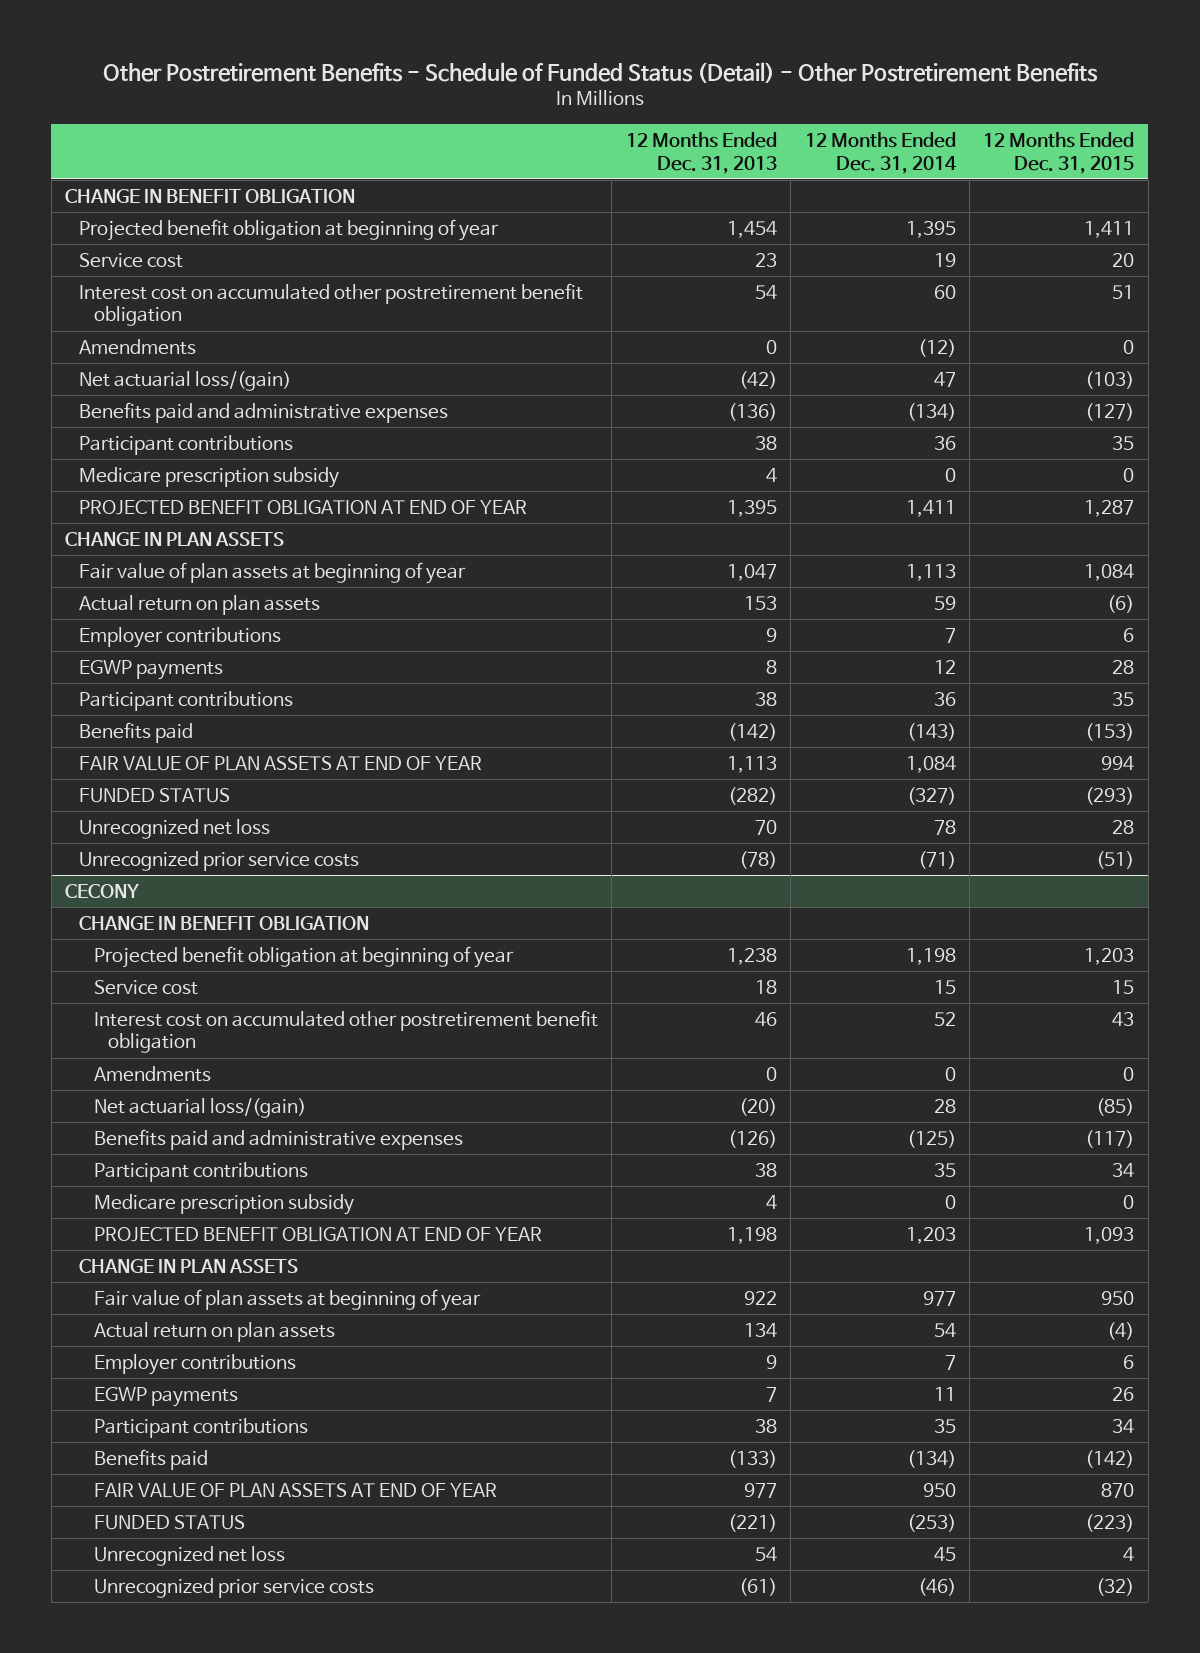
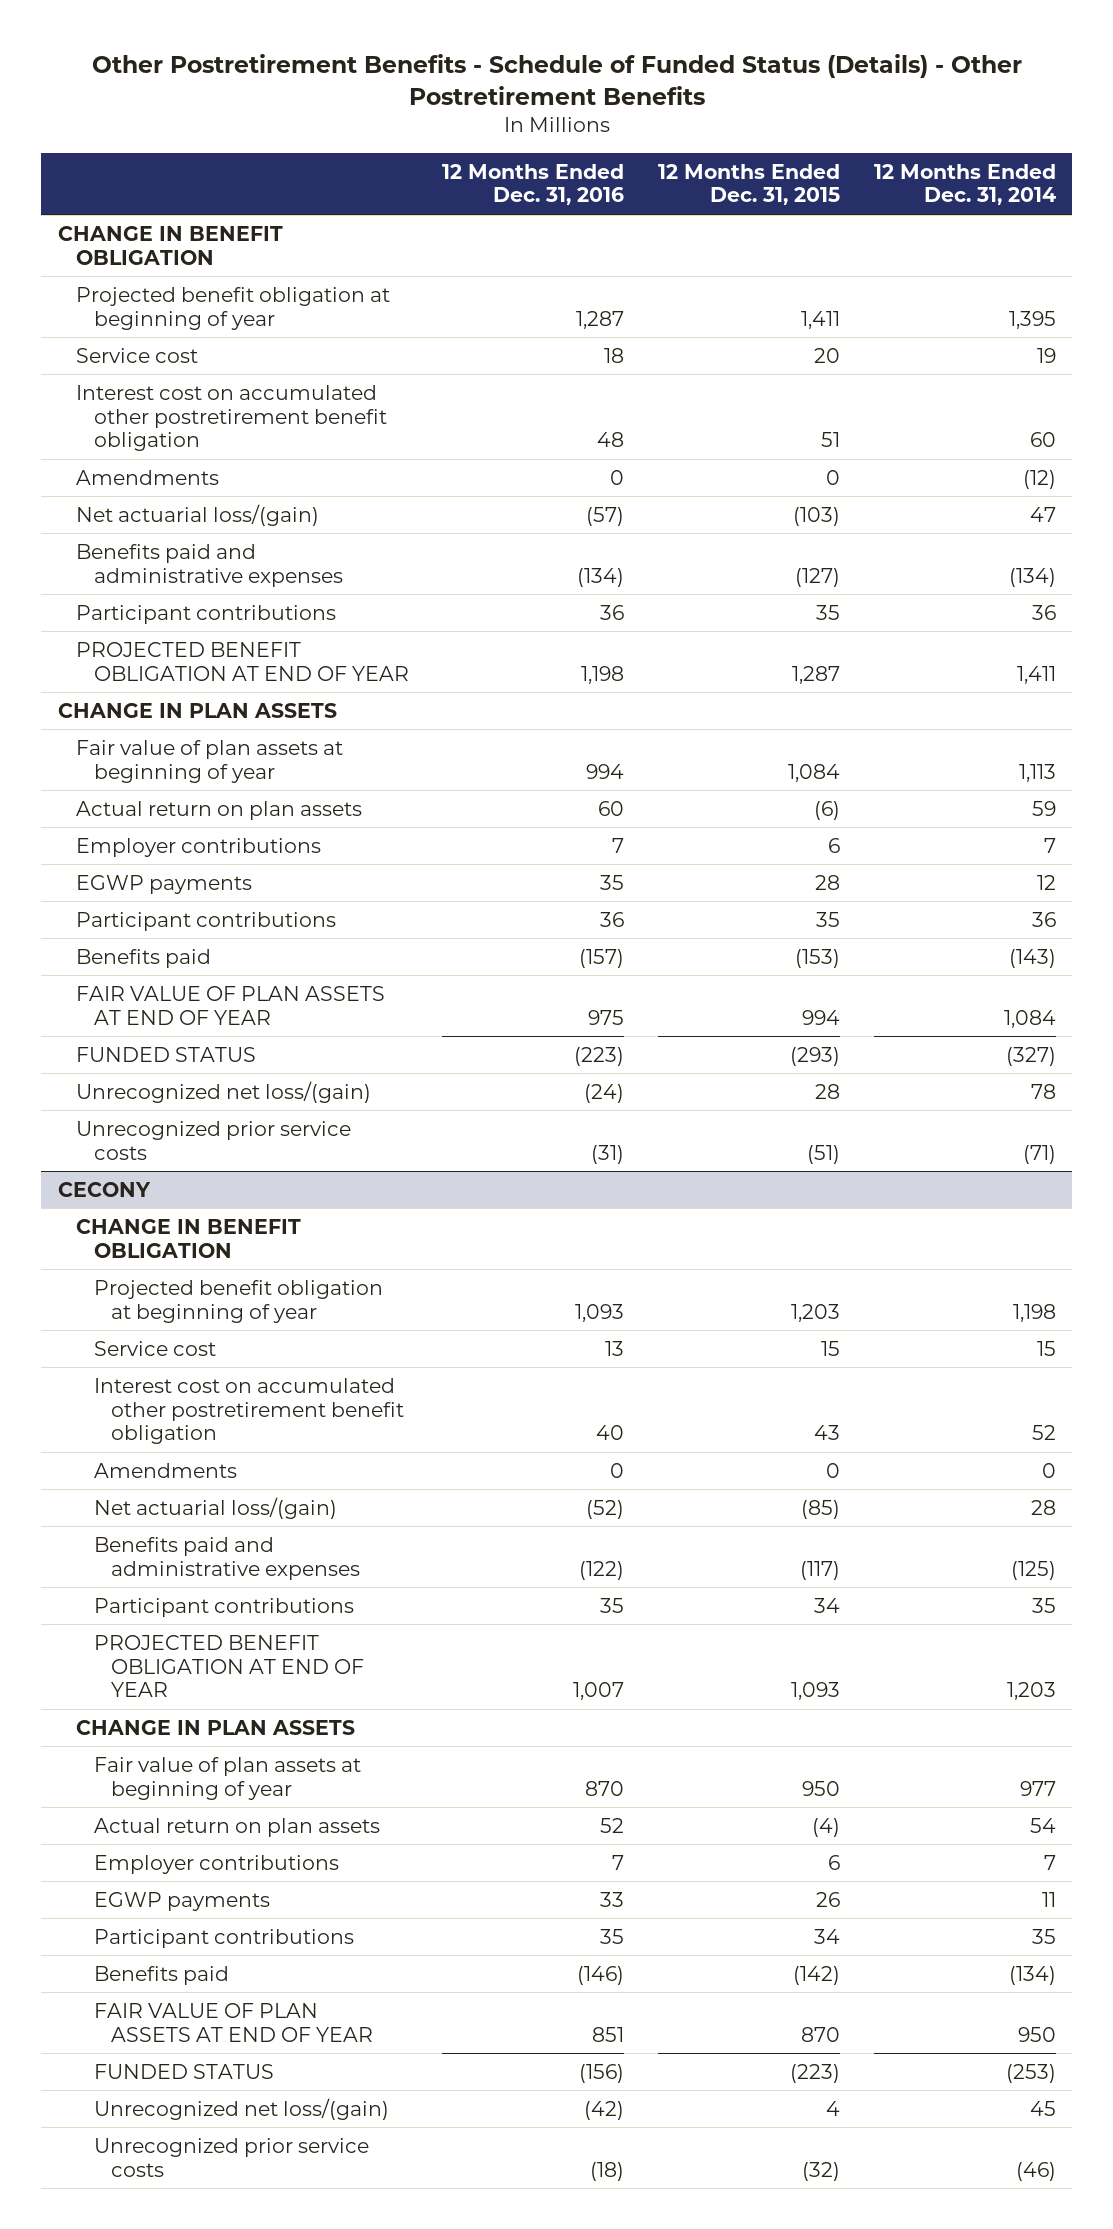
- Other Postretirement Benefits - Schedule of Funded Status (Detail) - Other Postretirement Benefits
+ Other Postretirement Benefits - Schedule of Funded Status (Details) - Other Postretirement Benefits
- | 12 Months Ended Dec. 31, 2013 | 12 Months Ended Dec. 31, 2014 | 12 Months Ended Dec. 31, 2015
+ | 12 Months Ended Dec. 31, 2016 | 12 Months Ended Dec. 31, 2015 | 12 Months Ended Dec. 31, 2014
- Medicare prescription subsidy | 4 | 0 | 0
- Unrecognized net loss | 70 | 78 | 28
+ Unrecognized net loss/(gain) | (24) | 28 | 78
@ CECONY
- Medicare prescription subsidy | 4 | 0 | 0
- Unrecognized net loss | 54 | 45 | 4
+ Unrecognized net loss/(gain) | (42) | 4 | 45

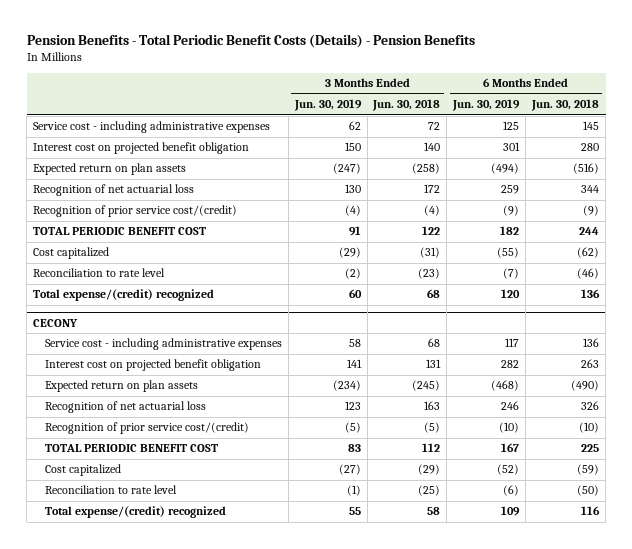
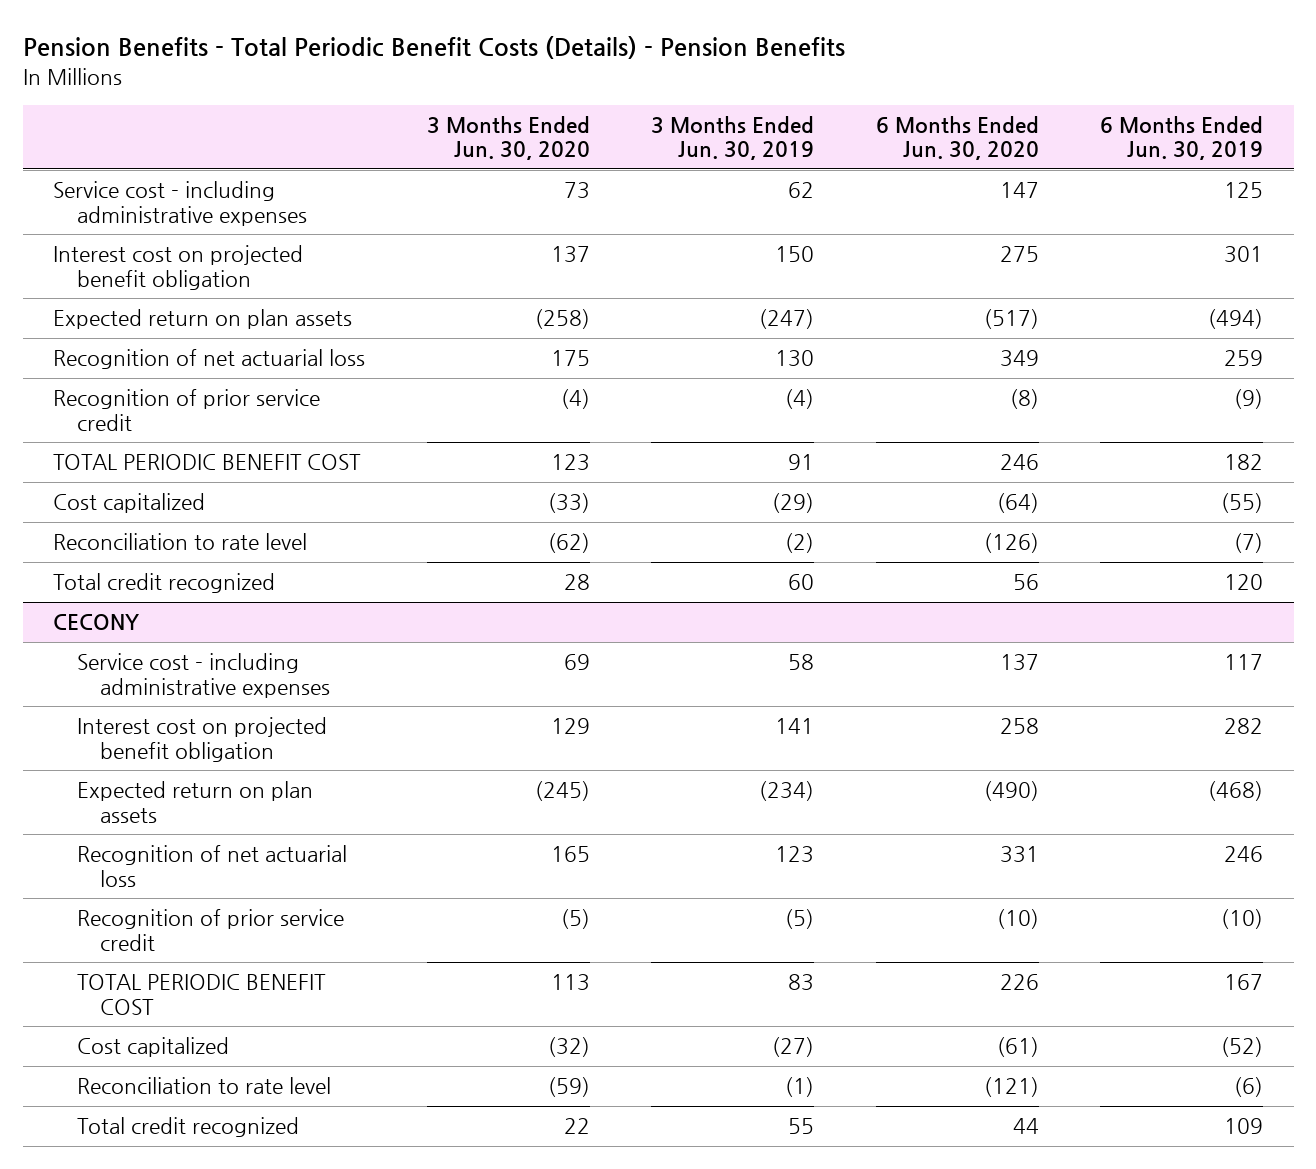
- | 3 Months Ended Jun. 30, 2019 | 3 Months Ended Jun. 30, 2018 | 6 Months Ended Jun. 30, 2019 | 6 Months Ended Jun. 30, 2018
+ | 3 Months Ended Jun. 30, 2020 | 3 Months Ended Jun. 30, 2019 | 6 Months Ended Jun. 30, 2020 | 6 Months Ended Jun. 30, 2019
- Recognition of prior service cost/(credit) | (4) | (4) | (9) | (9)
+ Recognition of prior service credit | (4) | (4) | (8) | (9)
- Total expense/(credit) recognized | 60 | 68 | 120 | 136
+ Total credit recognized | 28 | 60 | 56 | 120
@ CECONY
- Recognition of prior service cost/(credit) | (5) | (5) | (10) | (10)
+ Recognition of prior service credit | (5) | (5) | (10) | (10)
- Total expense/(credit) recognized | 55 | 58 | 109 | 116
+ Total credit recognized | 22 | 55 | 44 | 109

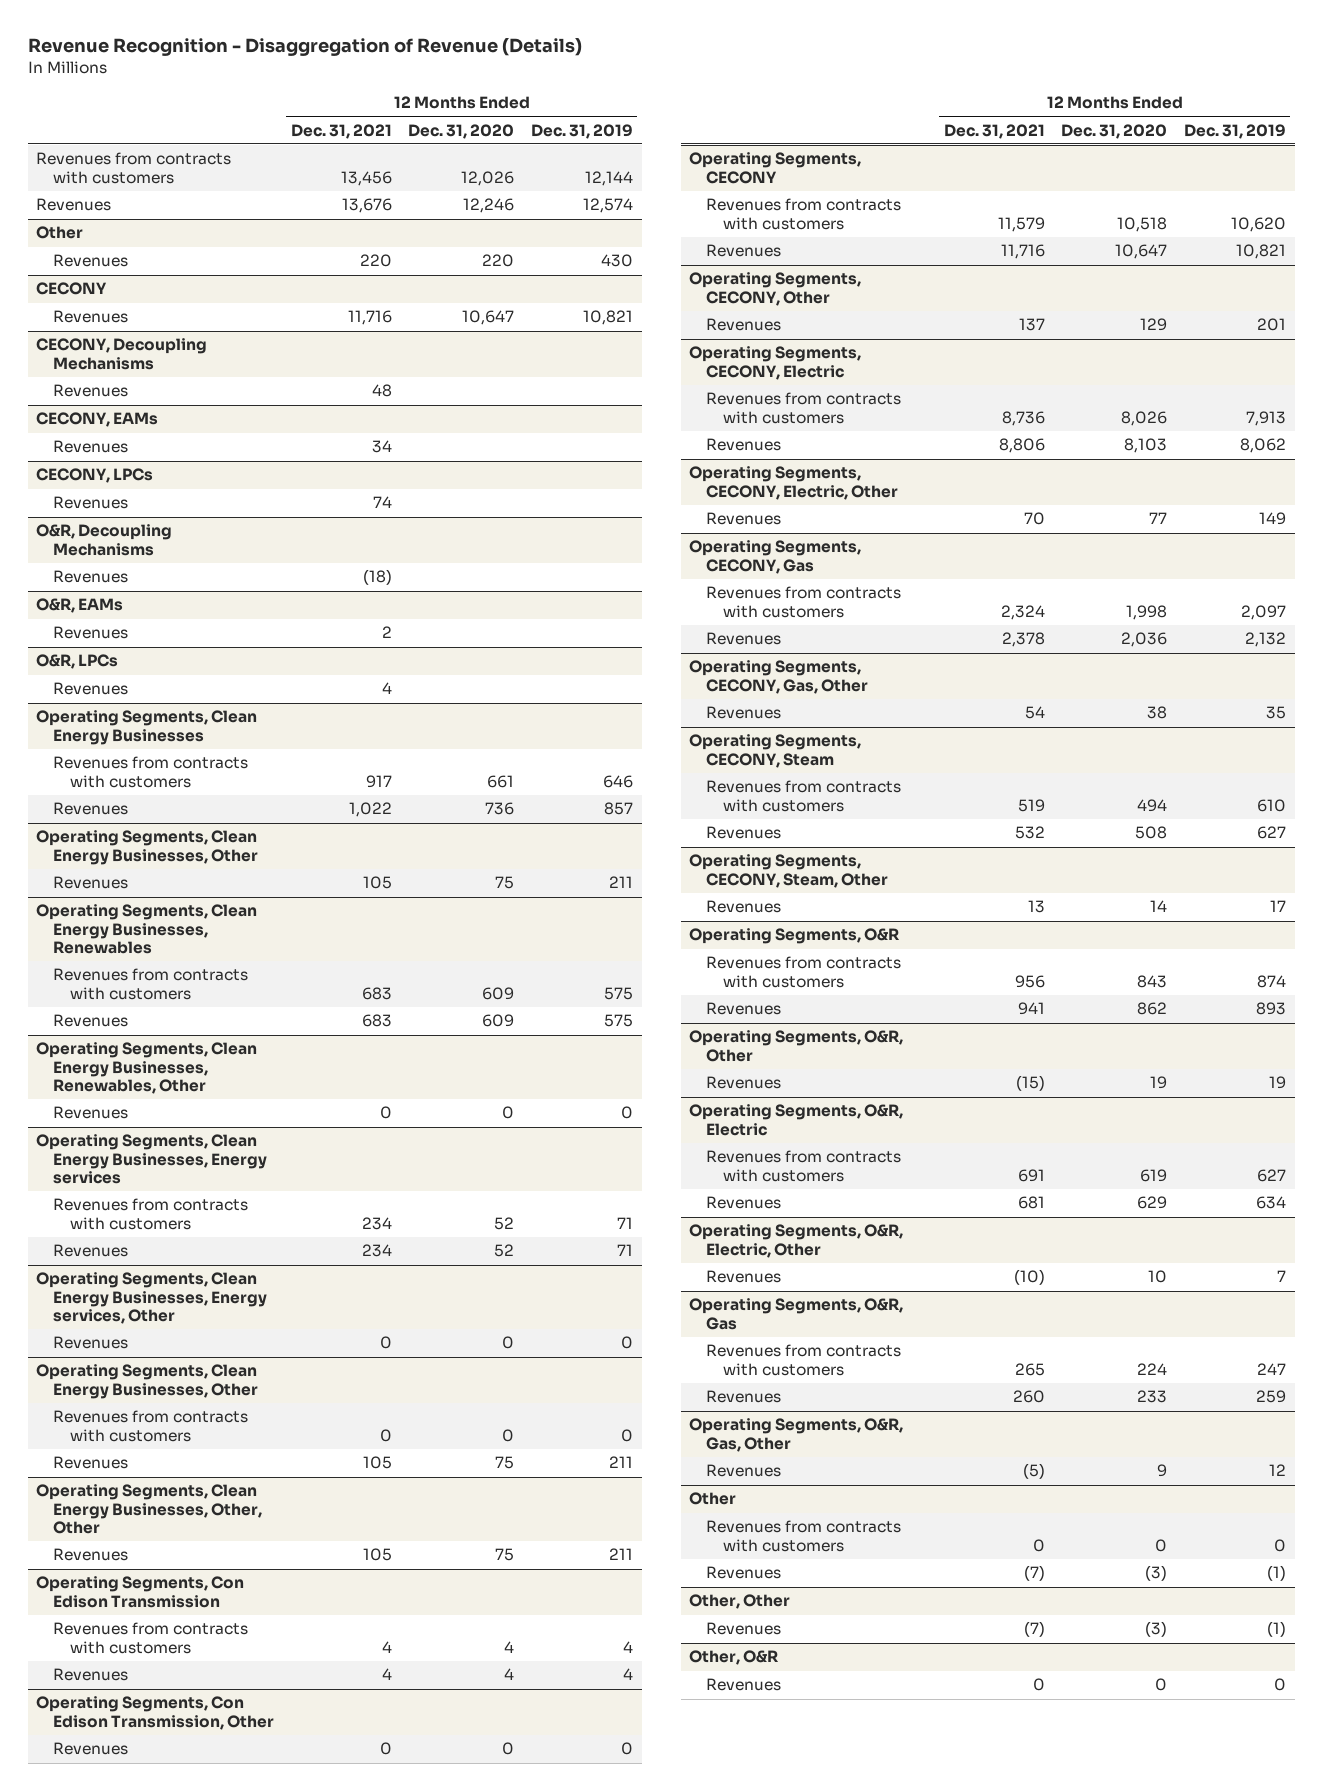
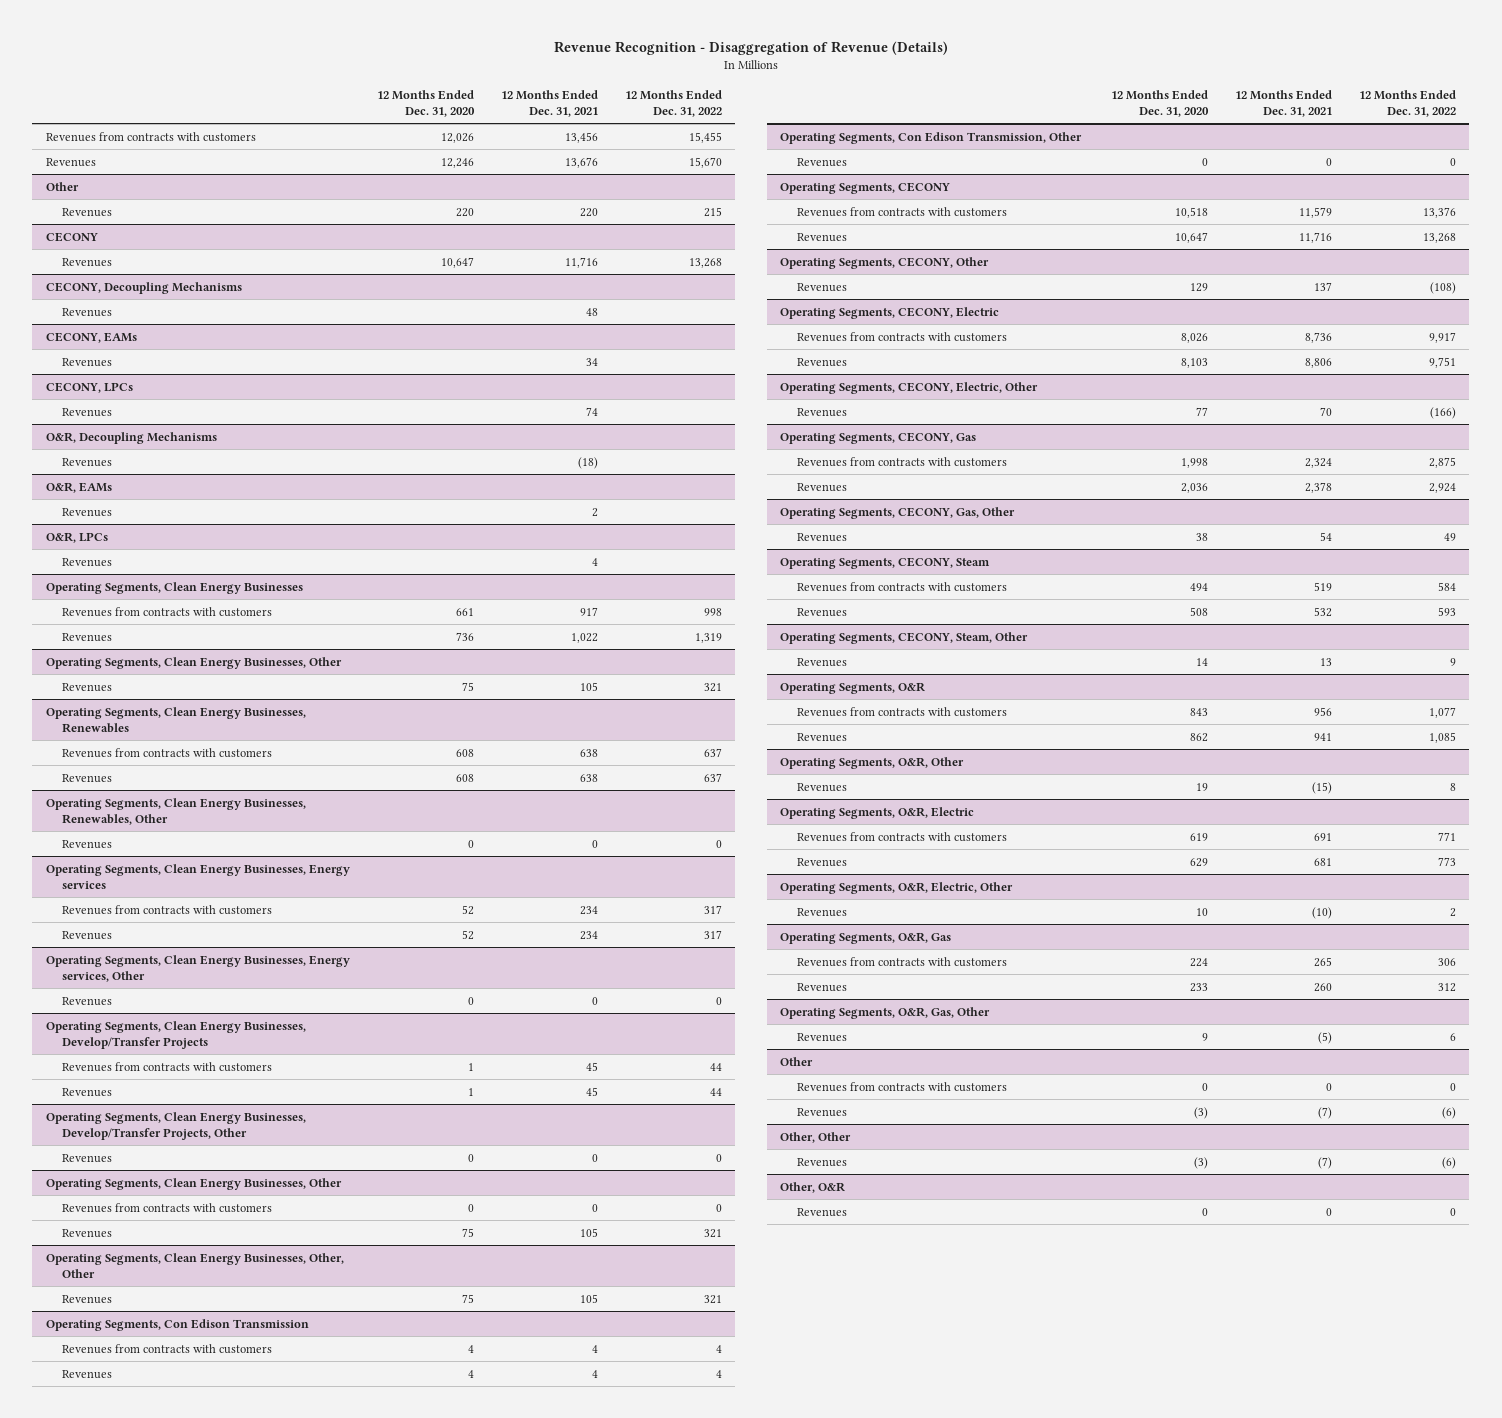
- | 12 Months Ended Dec. 31, 2021 | 12 Months Ended Dec. 31, 2020 | 12 Months Ended Dec. 31, 2019
+ | 12 Months Ended Dec. 31, 2020 | 12 Months Ended Dec. 31, 2021 | 12 Months Ended Dec. 31, 2022
@ Operating Segments, Clean Energy Businesses, Renewables
- Revenues from contracts with customers | 683 | 609 | 575
- Revenues | 683 | 609 | 575
+ Revenues from contracts with customers | 608 | 638 | 637
+ Revenues | 608 | 638 | 637
+ Operating Segments, Clean Energy Businesses, Develop/Transfer Projects
+ Revenues from contracts with customers | 1 | 45 | 44
+ Revenues | 1 | 45 | 44
+ Operating Segments, Clean Energy Businesses, Develop/Transfer Projects, Other
+ Revenues | 0 | 0 | 0

